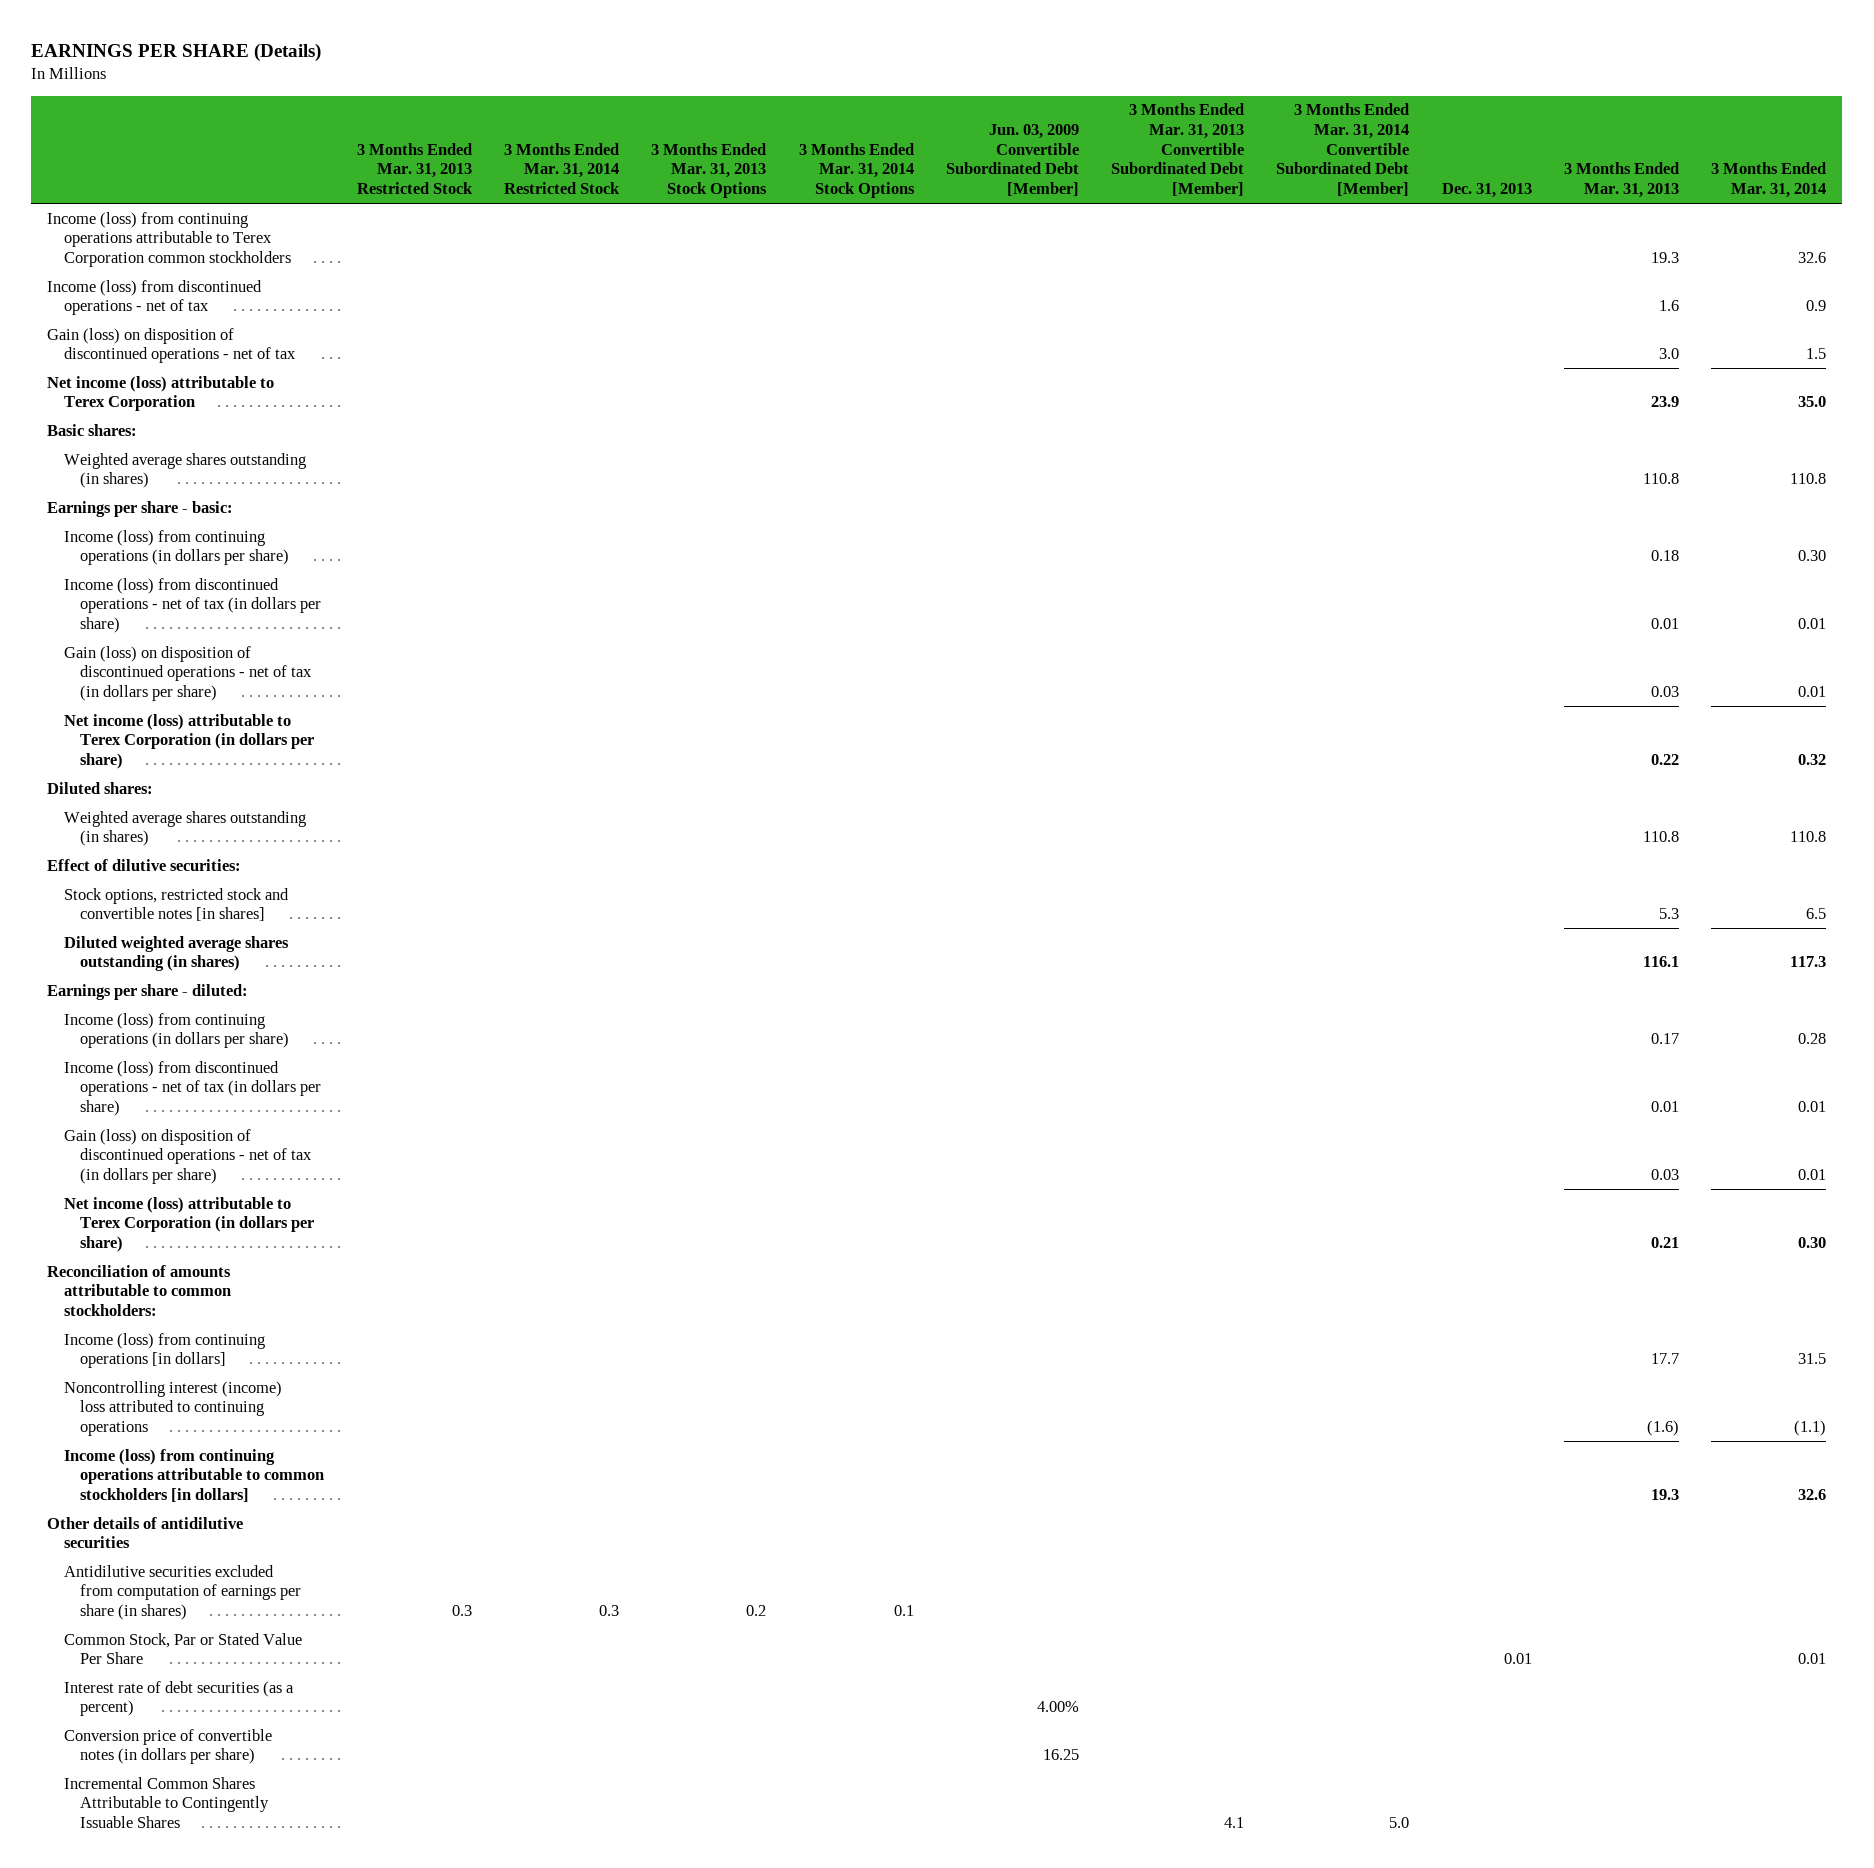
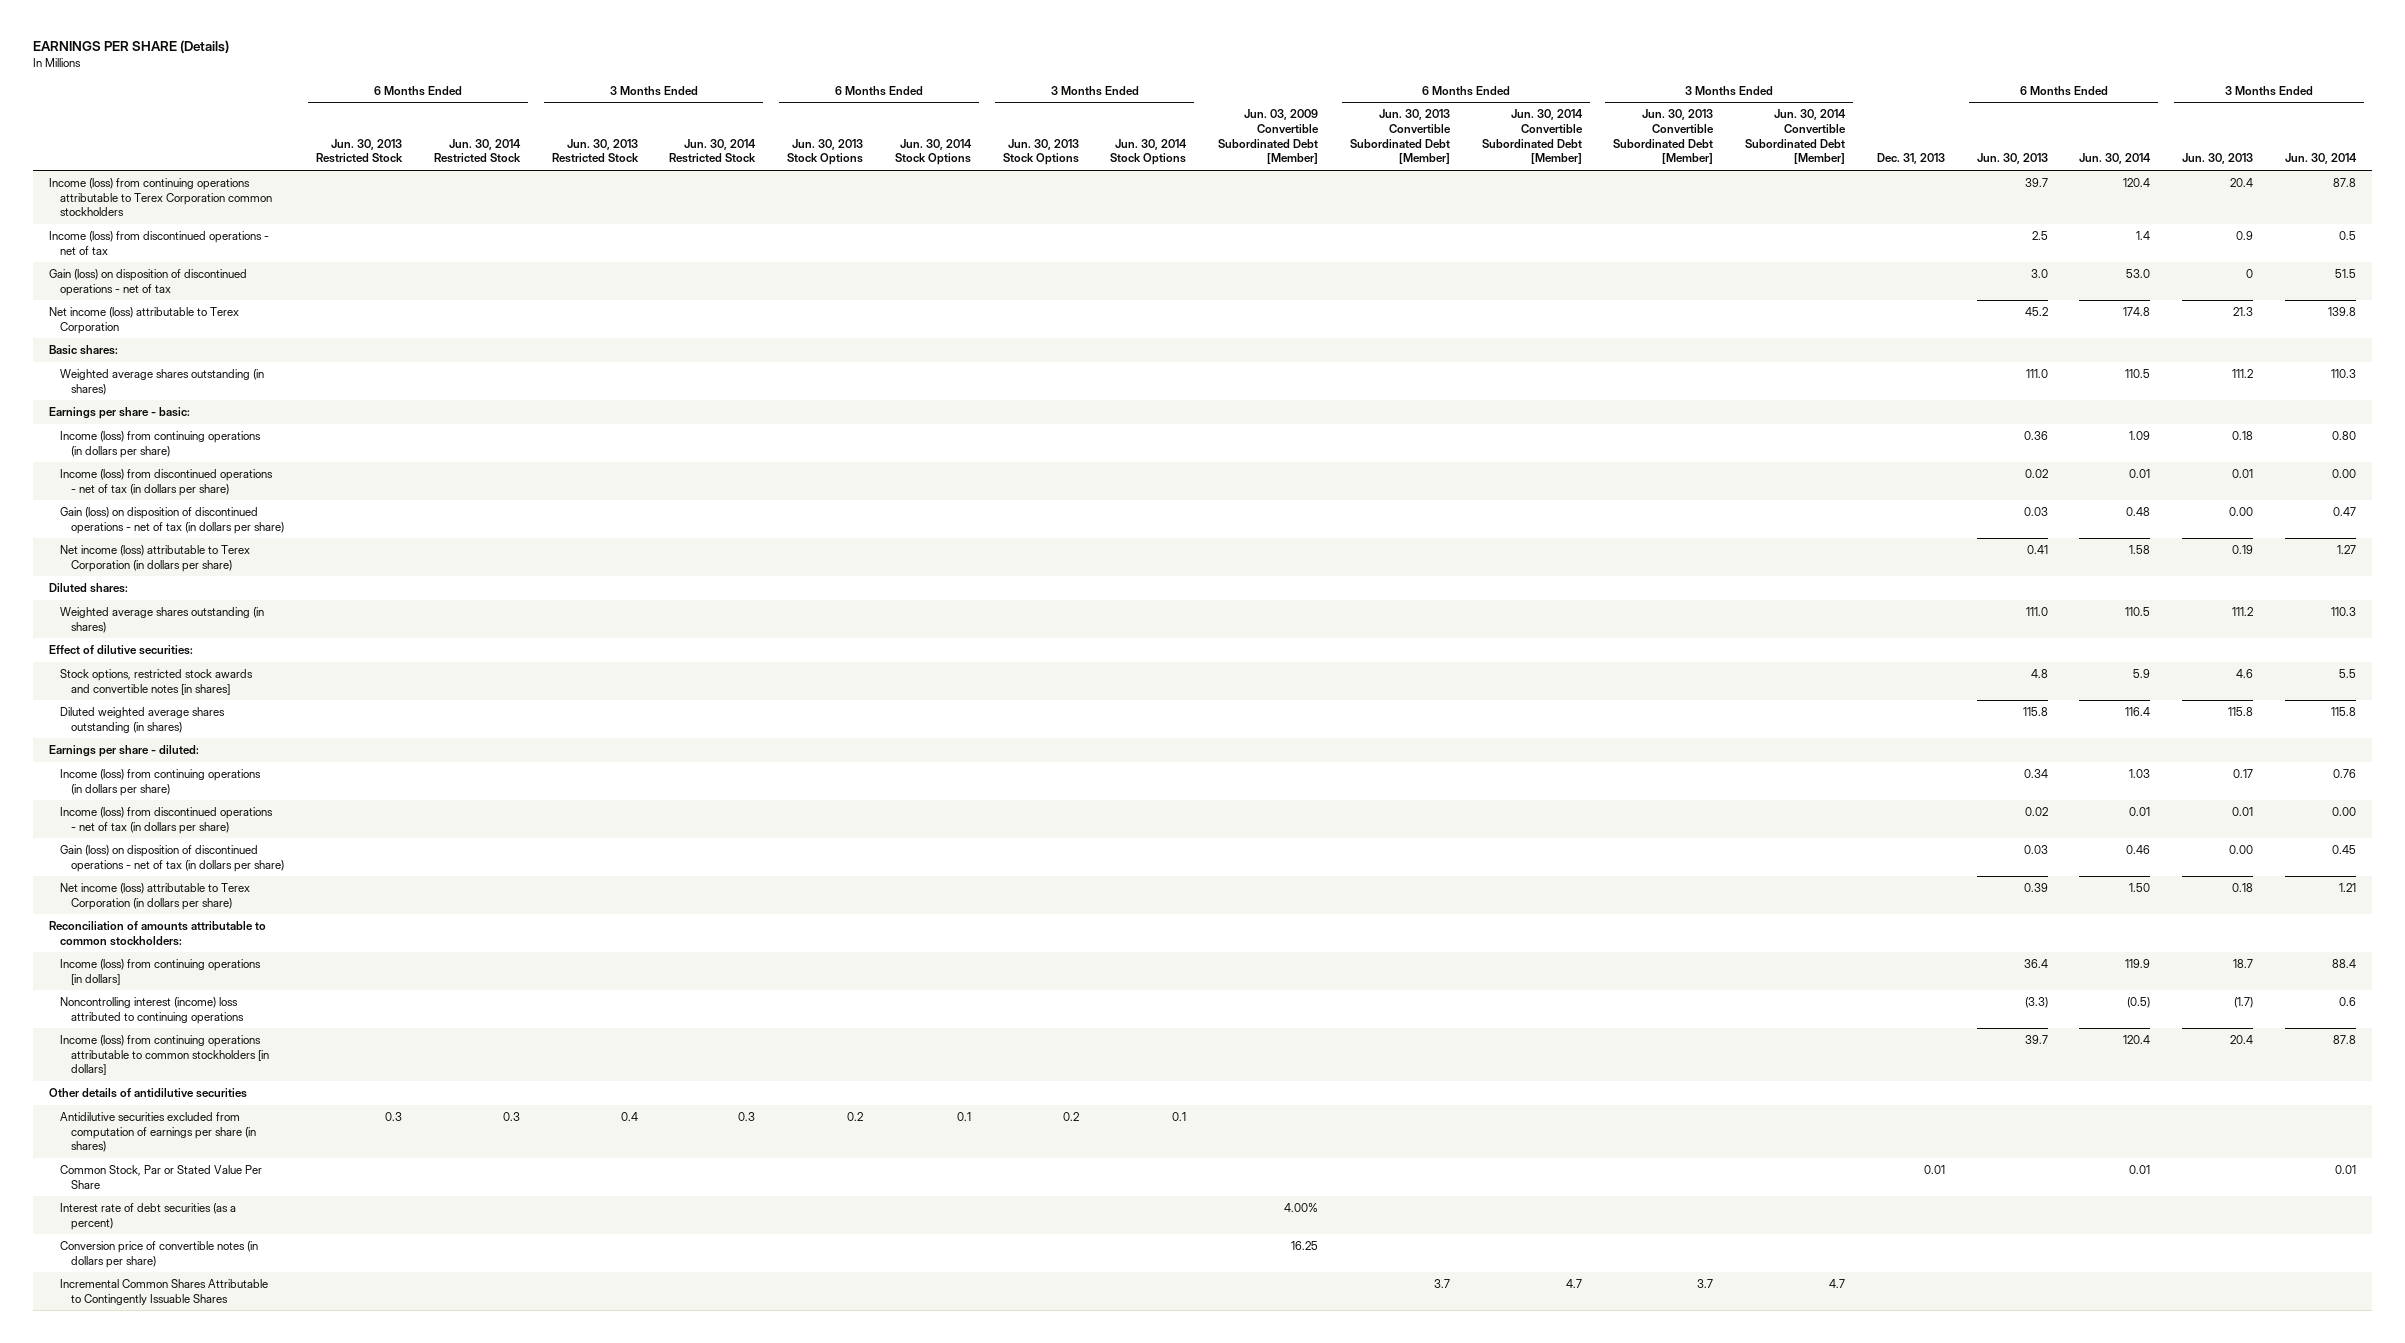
- | 3 Months Ended Mar. 31, 2013 Restricted Stock | 3 Months Ended Mar. 31, 2014 Restricted Stock | 3 Months Ended Mar. 31, 2013 Stock Options | 3 Months Ended Mar. 31, 2014 Stock Options | Jun. 03, 2009 Convertible Subordinated Debt [Member] | 3 Months Ended Mar. 31, 2013 Convertible Subordinated Debt [Member] | 3 Months Ended Mar. 31, 2014 Convertible Subordinated Debt [Member] | Dec. 31, 2013 | 3 Months Ended Mar. 31, 2013 | 3 Months Ended Mar. 31, 2014
+ | 6 Months Ended Jun. 30, 2013 Restricted Stock | 6 Months Ended Jun. 30, 2014 Restricted Stock | 3 Months Ended Jun. 30, 2013 Restricted Stock | 3 Months Ended Jun. 30, 2014 Restricted Stock | 6 Months Ended Jun. 30, 2013 Stock Options | 6 Months Ended Jun. 30, 2014 Stock Options | 3 Months Ended Jun. 30, 2013 Stock Options | 3 Months Ended Jun. 30, 2014 Stock Options | Jun. 03, 2009 Convertible Subordinated Debt [Member] | 6 Months Ended Jun. 30, 2013 Convertible Subordinated Debt [Member] | 6 Months Ended Jun. 30, 2014 Convertible Subordinated Debt [Member] | 3 Months Ended Jun. 30, 2013 Convertible Subordinated Debt [Member] | 3 Months Ended Jun. 30, 2014 Convertible Subordinated Debt [Member] | Dec. 31, 2013 | 6 Months Ended Jun. 30, 2013 | 6 Months Ended Jun. 30, 2014 | 3 Months Ended Jun. 30, 2013 | 3 Months Ended Jun. 30, 2014
- Stock options, restricted stock and convertible notes [in shares] | | | | | | | | | 5.3 | 6.5
+ Stock options, restricted stock awards and convertible notes [in shares] | | | | | | | | | | | | | | | 4.8 | 5.9 | 4.6 | 5.5

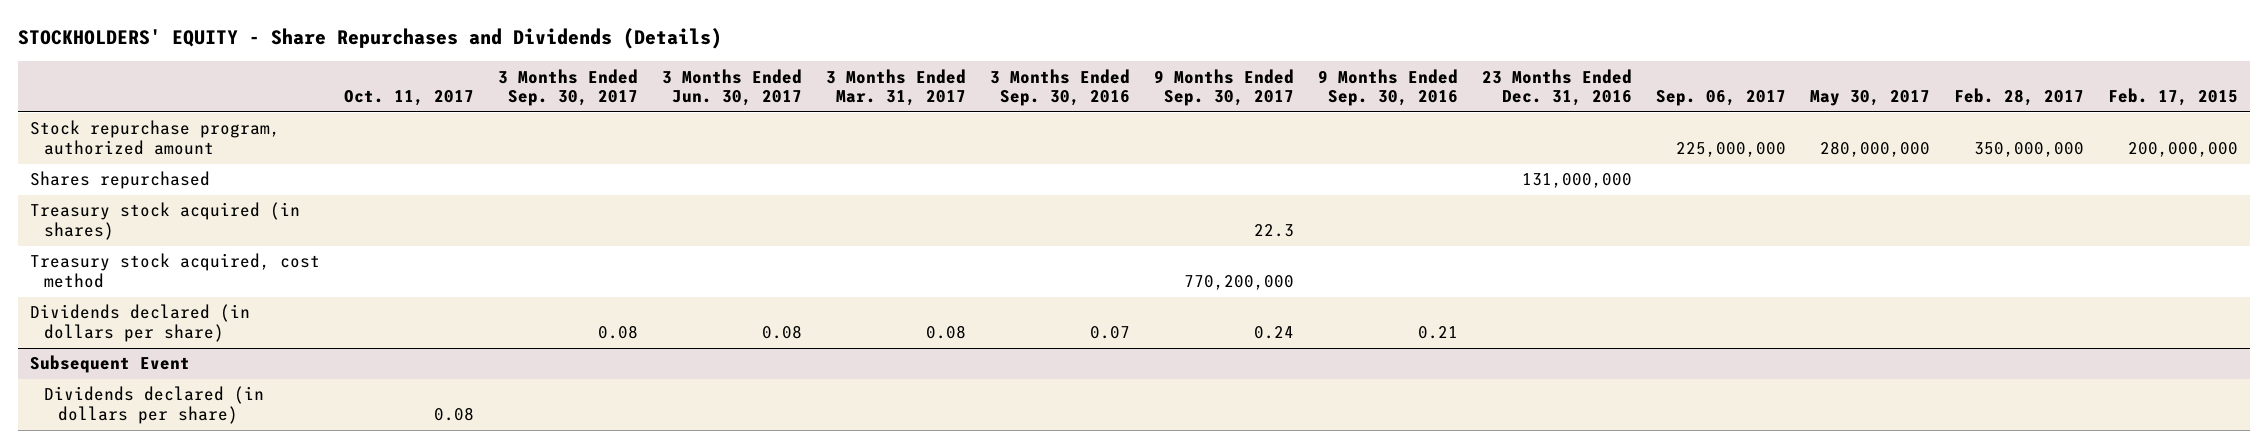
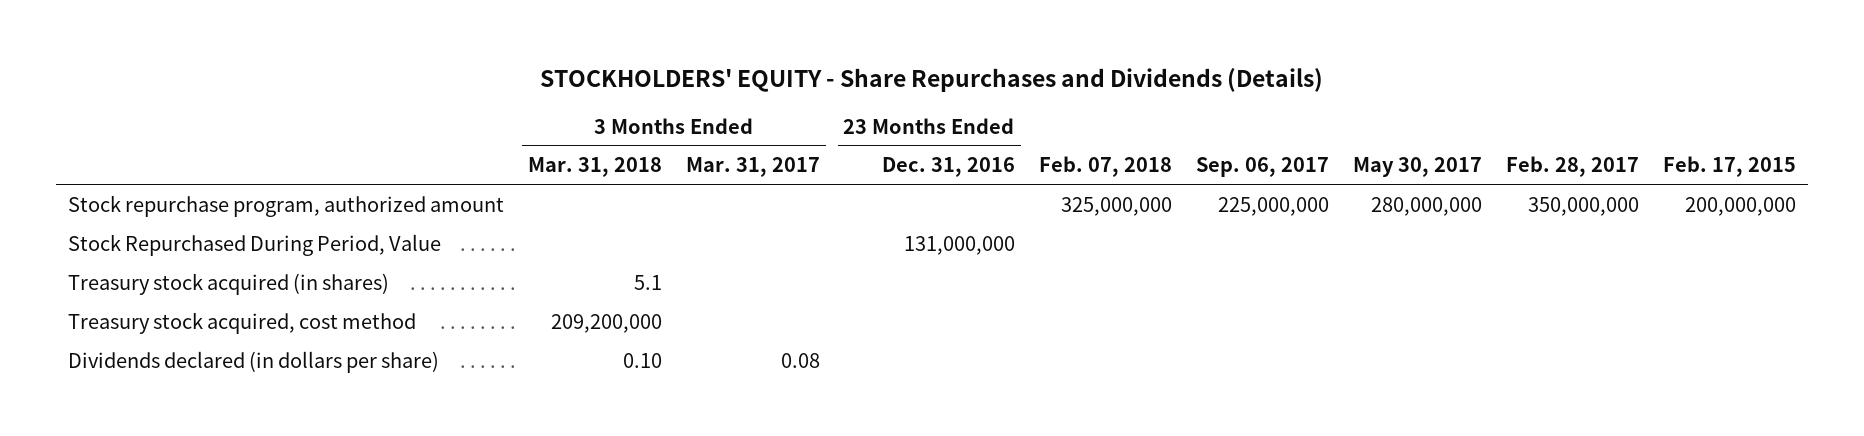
- | Oct. 11, 2017 | 3 Months Ended Sep. 30, 2017 | 3 Months Ended Jun. 30, 2017 | 3 Months Ended Mar. 31, 2017 | 3 Months Ended Sep. 30, 2016 | 9 Months Ended Sep. 30, 2017 | 9 Months Ended Sep. 30, 2016 | 23 Months Ended Dec. 31, 2016 | Sep. 06, 2017 | May 30, 2017 | Feb. 28, 2017 | Feb. 17, 2015
+ | 3 Months Ended Mar. 31, 2018 | 3 Months Ended Mar. 31, 2017 | 23 Months Ended Dec. 31, 2016 | Feb. 07, 2018 | Sep. 06, 2017 | May 30, 2017 | Feb. 28, 2017 | Feb. 17, 2015
- Shares repurchased | | | | | | | | 131,000,000 | | | |
+ Stock Repurchased During Period, Value | | | 131,000,000 | | | | |
- Subsequent Event
- Dividends declared (in dollars per share) | 0.08 | | | | | | | | | | |

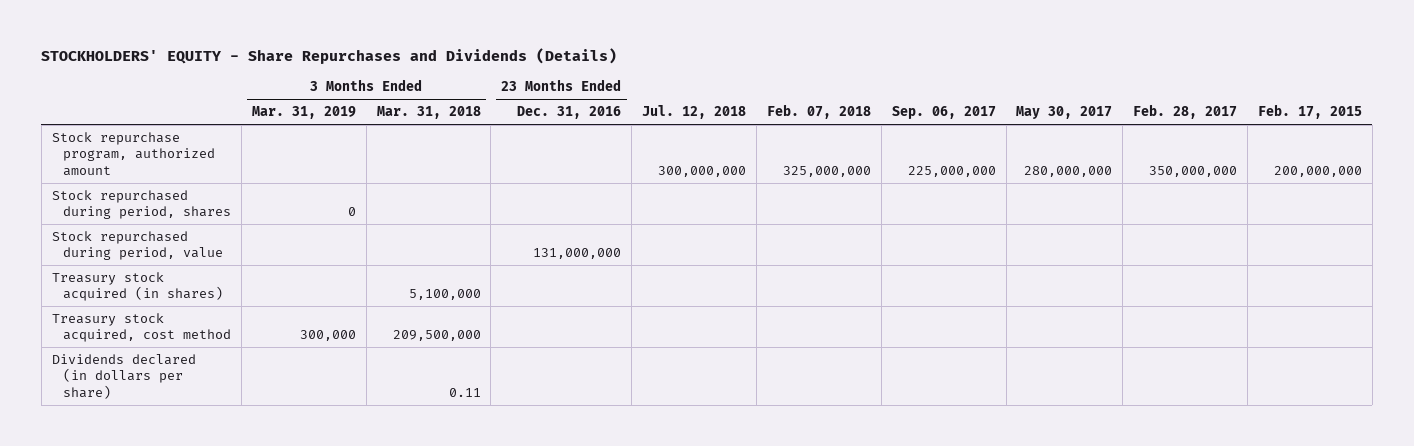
- | 3 Months Ended Mar. 31, 2018 | 3 Months Ended Mar. 31, 2017 | 23 Months Ended Dec. 31, 2016 | Feb. 07, 2018 | Sep. 06, 2017 | May 30, 2017 | Feb. 28, 2017 | Feb. 17, 2015
+ | 3 Months Ended Mar. 31, 2019 | 3 Months Ended Mar. 31, 2018 | 23 Months Ended Dec. 31, 2016 | Jul. 12, 2018 | Feb. 07, 2018 | Sep. 06, 2017 | May 30, 2017 | Feb. 28, 2017 | Feb. 17, 2015
- Stock Repurchased During Period, Value | | | 131,000,000 | | | | |
- Treasury stock acquired (in shares) | 5.1 | | | | | | |
- Treasury stock acquired, cost method | 209,200,000 | | | | | | |
- Dividends declared (in dollars per share) | 0.10 | 0.08 | | | | | |
+ Stock repurchased during period, shares | 0 | | | | | | | |
+ Stock repurchased during period, value | | | 131,000,000 | | | | | |
+ Treasury stock acquired (in shares) | | 5,100,000 | | | | | | |
+ Treasury stock acquired, cost method | 300,000 | 209,500,000 | | | | | | |
+ Dividends declared (in dollars per share) | | 0.11 | | | | | | |

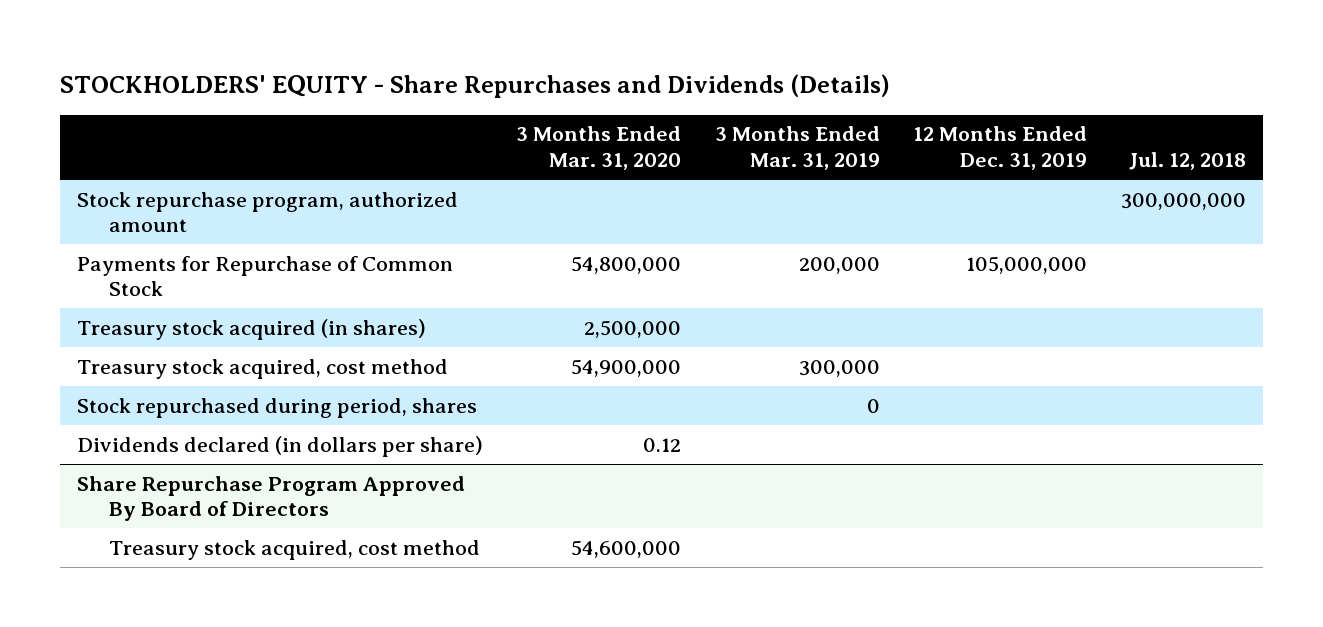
- | 3 Months Ended Mar. 31, 2019 | 3 Months Ended Mar. 31, 2018 | 23 Months Ended Dec. 31, 2016 | Jul. 12, 2018 | Feb. 07, 2018 | Sep. 06, 2017 | May 30, 2017 | Feb. 28, 2017 | Feb. 17, 2015
+ | 3 Months Ended Mar. 31, 2020 | 3 Months Ended Mar. 31, 2019 | 12 Months Ended Dec. 31, 2019 | Jul. 12, 2018
- Stock repurchased during period, value | | | 131,000,000 | | | | | |
+ Payments for Repurchase of Common Stock | 54,800,000 | 200,000 | 105,000,000 |
moved down: Stock repurchased during period, shares | | 0 | |
+ Share Repurchase Program Approved By Board of Directors
+ Treasury stock acquired, cost method | 54,600,000 | | |

